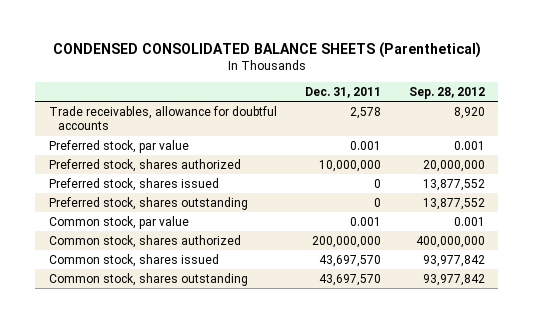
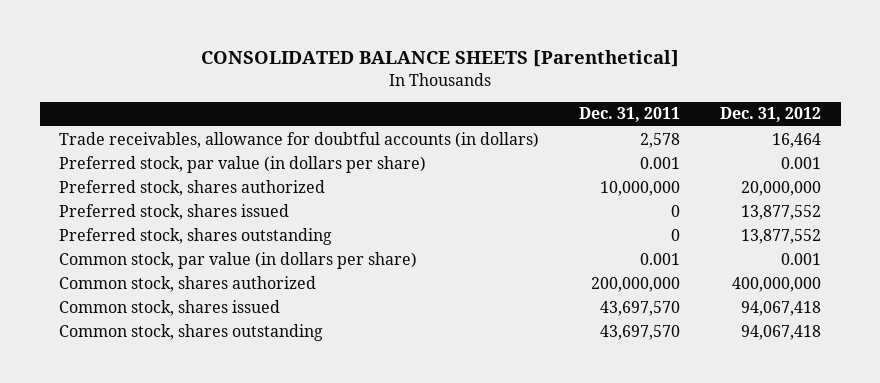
- CONDENSED CONSOLIDATED BALANCE SHEETS (Parenthetical)
+ CONSOLIDATED BALANCE SHEETS [Parenthetical]
- | Dec. 31, 2011 | Sep. 28, 2012
+ | Dec. 31, 2011 | Dec. 31, 2012
- Trade receivables, allowance for doubtful accounts | 2,578 | 8,920
- Preferred stock, par value | 0.001 | 0.001
+ Trade receivables, allowance for doubtful accounts (in dollars) | 2,578 | 16,464
+ Preferred stock, par value (in dollars per share) | 0.001 | 0.001
- Common stock, par value | 0.001 | 0.001
+ Common stock, par value (in dollars per share) | 0.001 | 0.001

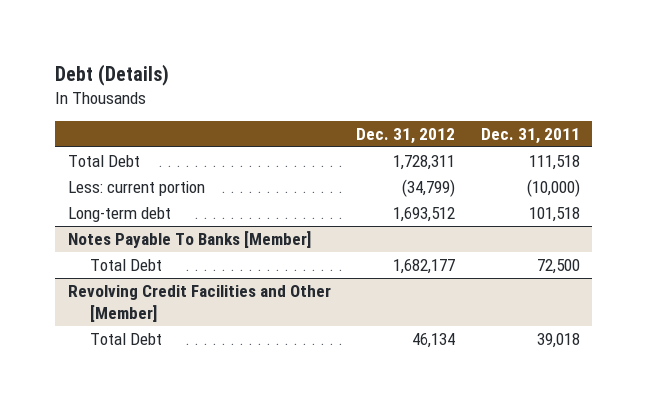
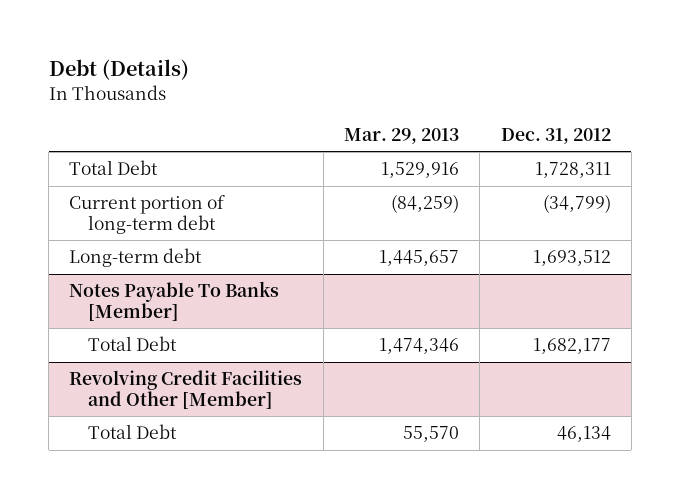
- | Dec. 31, 2012 | Dec. 31, 2011
+ | Mar. 29, 2013 | Dec. 31, 2012
- Less: current portion | (34,799) | (10,000)
+ Current portion of long-term debt | (84,259) | (34,799)

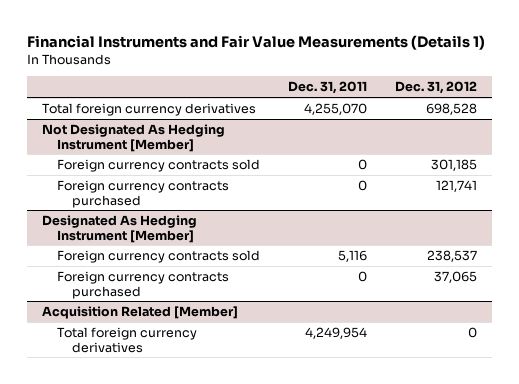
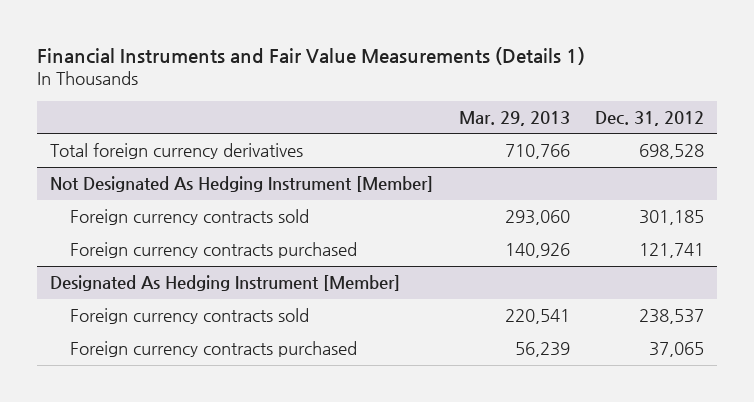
- | Dec. 31, 2011 | Dec. 31, 2012
+ | Mar. 29, 2013 | Dec. 31, 2012
- Acquisition Related [Member]
- Total foreign currency derivatives | 4,249,954 | 0

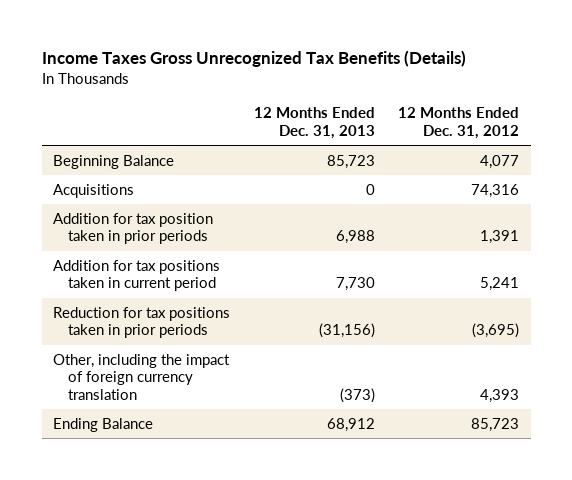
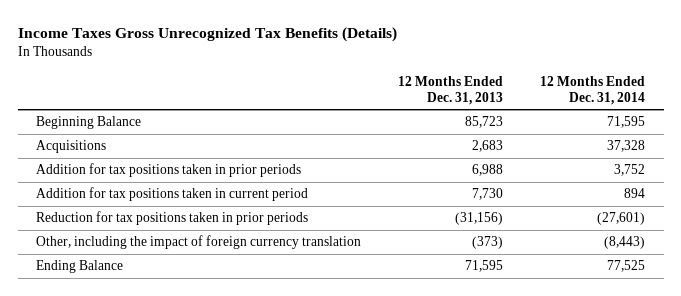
- | 12 Months Ended Dec. 31, 2013 | 12 Months Ended Dec. 31, 2012
+ | 12 Months Ended Dec. 31, 2013 | 12 Months Ended Dec. 31, 2014
- Acquisitions | 0 | 74,316
- Addition for tax position taken in prior periods | 6,988 | 1,391
+ Acquisitions | 2,683 | 37,328
+ Addition for tax positions taken in prior periods | 6,988 | 3,752
- Ending Balance | 68,912 | 85,723
+ Ending Balance | 71,595 | 77,525

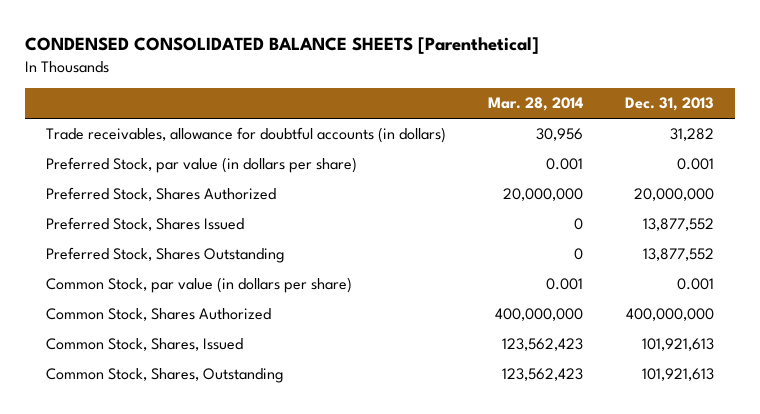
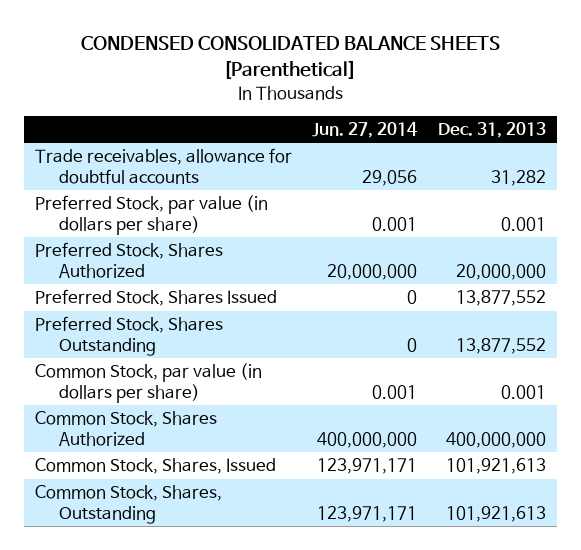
- | Mar. 28, 2014 | Dec. 31, 2013
+ | Jun. 27, 2014 | Dec. 31, 2013
- Trade receivables, allowance for doubtful accounts (in dollars) | 30,956 | 31,282
+ Trade receivables, allowance for doubtful accounts | 29,056 | 31,282

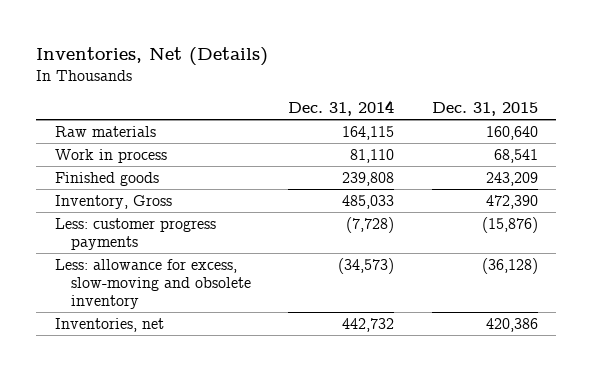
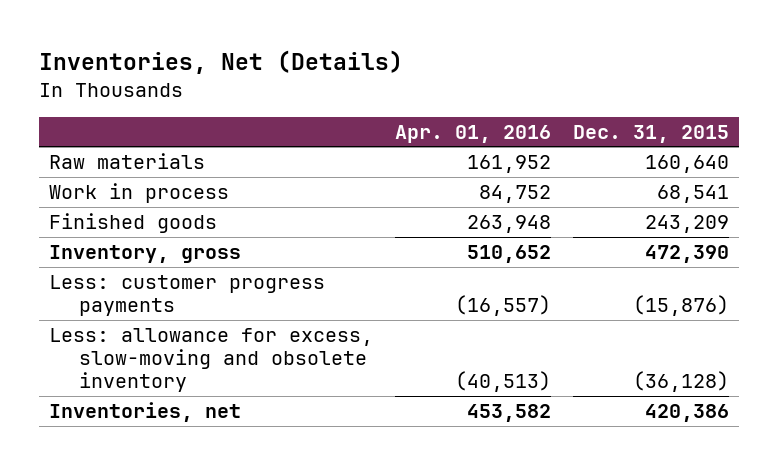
- | Dec. 31, 2014 | Dec. 31, 2015
+ | Apr. 01, 2016 | Dec. 31, 2015
- Inventory, Gross | 485,033 | 472,390
+ Inventory, gross | 510,652 | 472,390

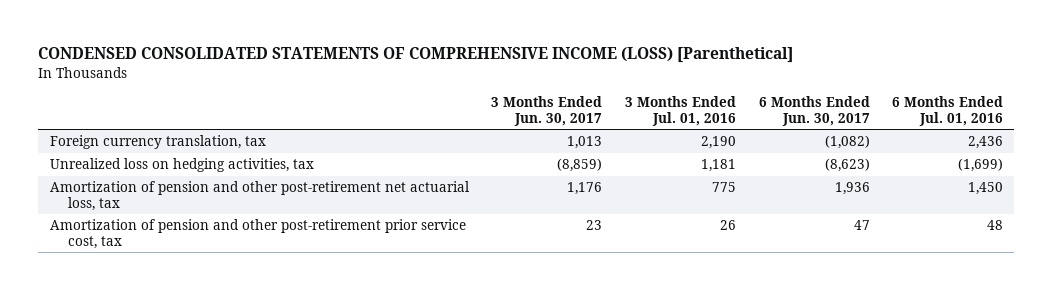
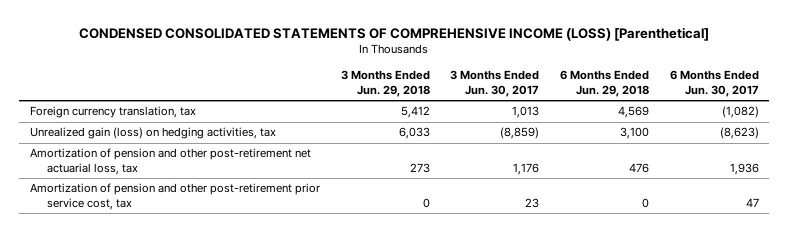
- | 3 Months Ended Jun. 30, 2017 | 3 Months Ended Jul. 01, 2016 | 6 Months Ended Jun. 30, 2017 | 6 Months Ended Jul. 01, 2016
+ | 3 Months Ended Jun. 29, 2018 | 3 Months Ended Jun. 30, 2017 | 6 Months Ended Jun. 29, 2018 | 6 Months Ended Jun. 30, 2017
- Unrealized loss on hedging activities, tax | (8,859) | 1,181 | (8,623) | (1,699)
+ Unrealized gain (loss) on hedging activities, tax | 6,033 | (8,859) | 3,100 | (8,623)

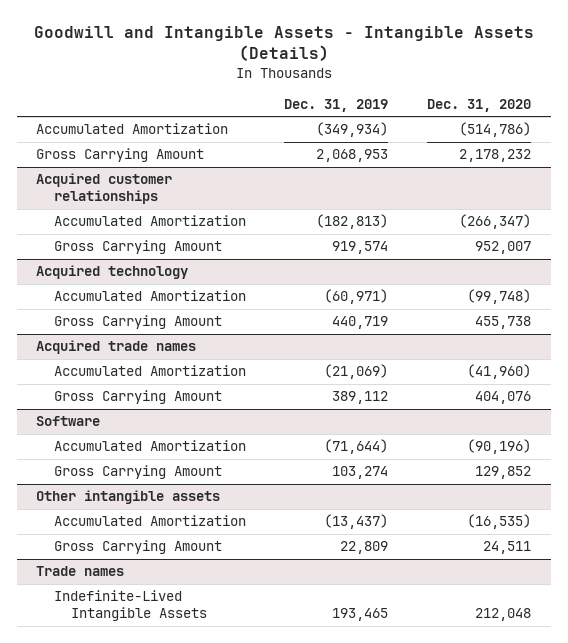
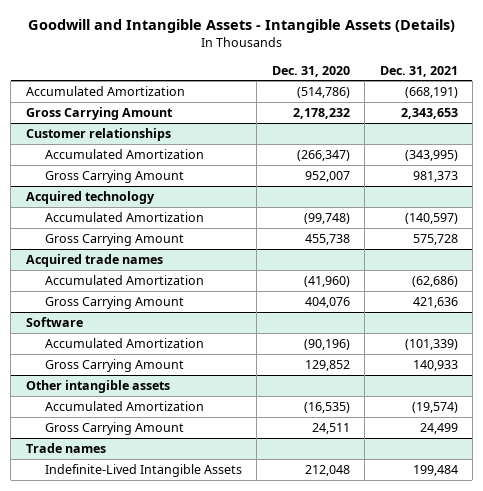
- | Dec. 31, 2019 | Dec. 31, 2020
+ | Dec. 31, 2020 | Dec. 31, 2021
- Acquired customer relationships
+ Customer relationships

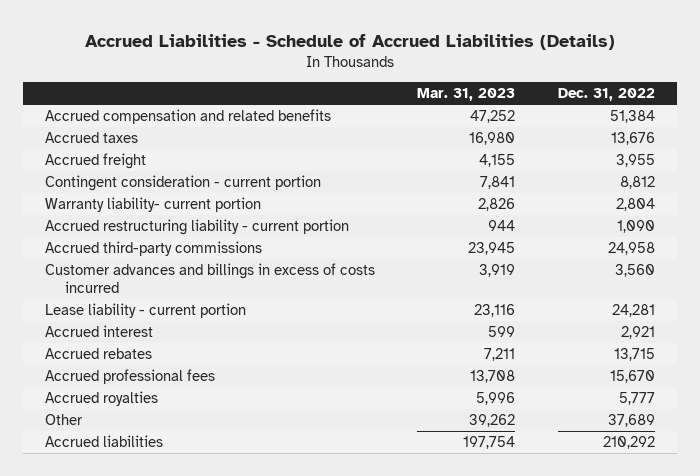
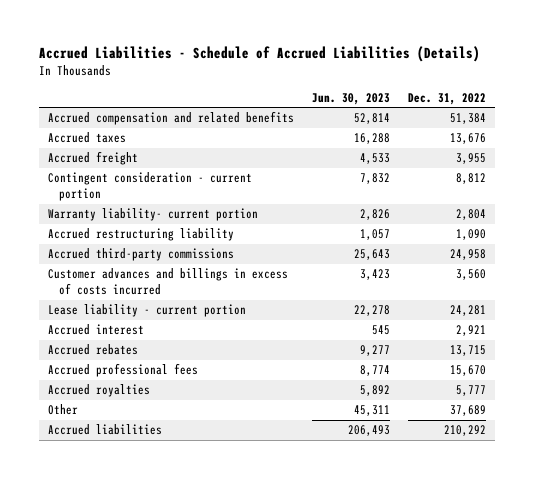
- | Mar. 31, 2023 | Dec. 31, 2022
+ | Jun. 30, 2023 | Dec. 31, 2022
- Accrued restructuring liability - current portion | 944 | 1,090
+ Accrued restructuring liability | 1,057 | 1,090

